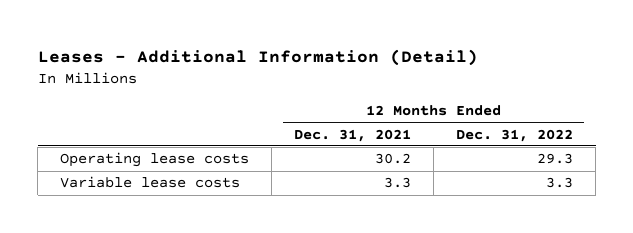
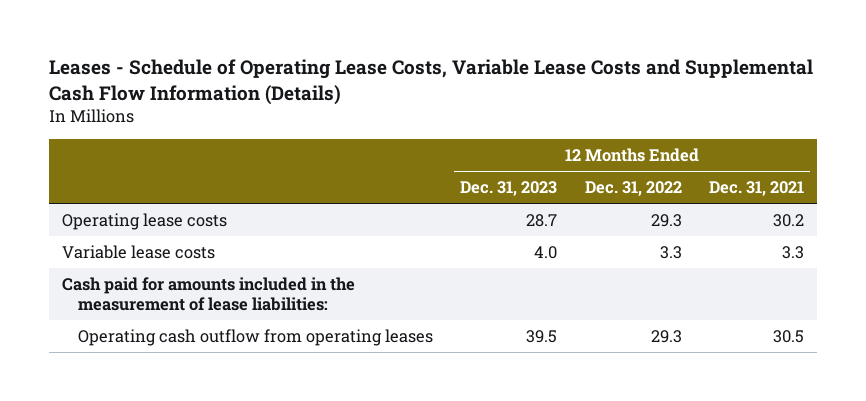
- Leases - Additional Information (Detail)
+ Leases - Schedule of Operating Lease Costs, Variable Lease Costs and Supplemental Cash Flow Information (Details)
- | 12 Months Ended Dec. 31, 2021 | 12 Months Ended Dec. 31, 2022
+ | 12 Months Ended Dec. 31, 2023 | 12 Months Ended Dec. 31, 2022 | 12 Months Ended Dec. 31, 2021
+ Cash paid for amounts included in the measurement of lease liabilities:
+ Operating cash outflow from operating leases | 39.5 | 29.3 | 30.5

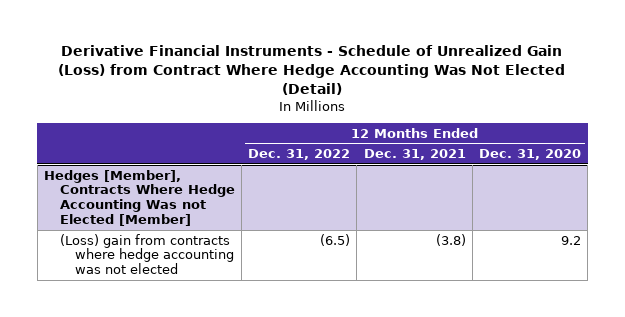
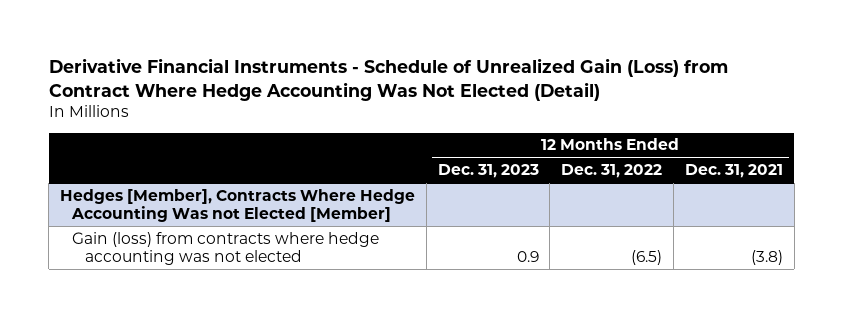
- | 12 Months Ended Dec. 31, 2022 | 12 Months Ended Dec. 31, 2021 | 12 Months Ended Dec. 31, 2020
+ | 12 Months Ended Dec. 31, 2023 | 12 Months Ended Dec. 31, 2022 | 12 Months Ended Dec. 31, 2021
@ Hedges [Member], Contracts Where Hedge Accounting Was not Elected [Member]
- (Loss) gain from contracts where hedge accounting was not elected | (6.5) | (3.8) | 9.2
+ Gain (loss) from contracts where hedge accounting was not elected | 0.9 | (6.5) | (3.8)

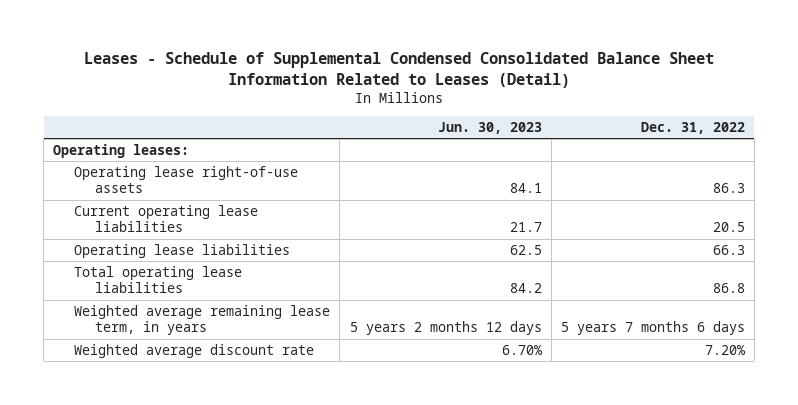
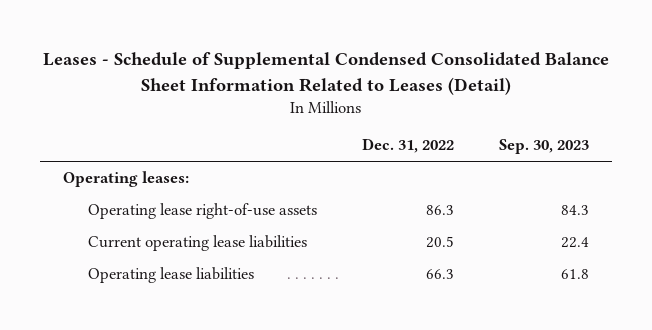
- | Jun. 30, 2023 | Dec. 31, 2022
+ | Dec. 31, 2022 | Sep. 30, 2023
- Total operating lease liabilities | 84.2 | 86.8
- Weighted average remaining lease term, in years | 5 years 2 months 12 days | 5 years 7 months 6 days
- Weighted average discount rate | 6.70% | 7.20%

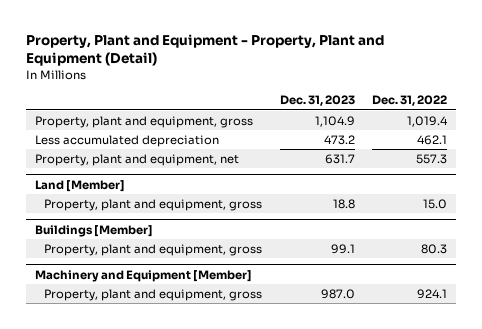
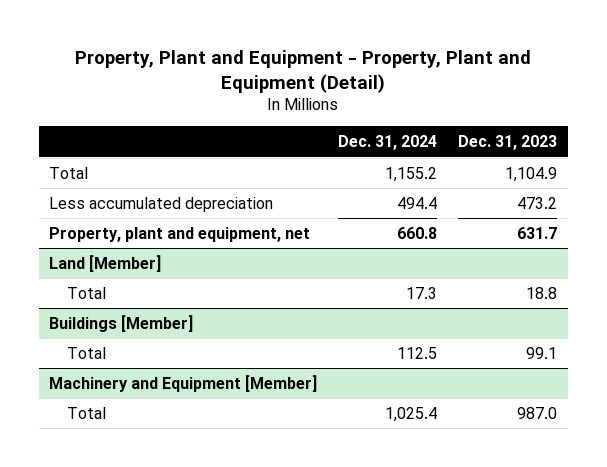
- | Dec. 31, 2023 | Dec. 31, 2022
+ | Dec. 31, 2024 | Dec. 31, 2023
- Property, plant and equipment, gross | 1,104.9 | 1,019.4
+ Total | 1,155.2 | 1,104.9
@ Land [Member]
- Property, plant and equipment, gross | 18.8 | 15.0
+ Total | 17.3 | 18.8
@ Buildings [Member]
- Property, plant and equipment, gross | 99.1 | 80.3
+ Total | 112.5 | 99.1
@ Machinery and Equipment [Member]
- Property, plant and equipment, gross | 987.0 | 924.1
+ Total | 1,025.4 | 987.0

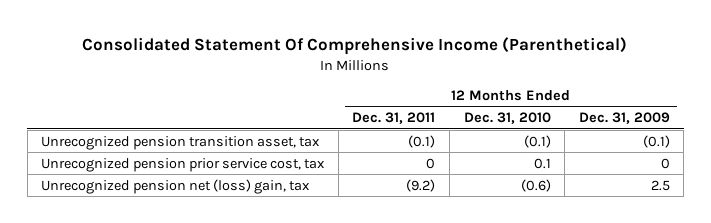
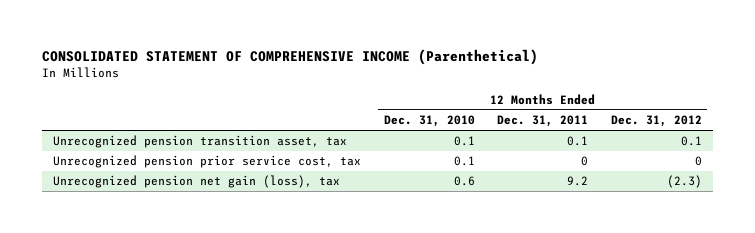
- Consolidated Statement Of Comprehensive Income (Parenthetical)
+ CONSOLIDATED STATEMENT OF COMPREHENSIVE INCOME (Parenthetical)
- | 12 Months Ended Dec. 31, 2011 | 12 Months Ended Dec. 31, 2010 | 12 Months Ended Dec. 31, 2009
+ | 12 Months Ended Dec. 31, 2010 | 12 Months Ended Dec. 31, 2011 | 12 Months Ended Dec. 31, 2012
- Unrecognized pension transition asset, tax | (0.1) | (0.1) | (0.1)
+ Unrecognized pension transition asset, tax | 0.1 | 0.1 | 0.1
- Unrecognized pension net (loss) gain, tax | (9.2) | (0.6) | 2.5
+ Unrecognized pension net gain (loss), tax | 0.6 | 9.2 | (2.3)

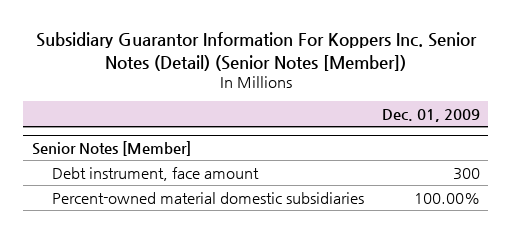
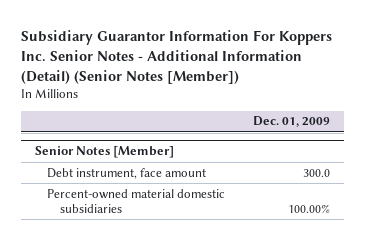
- Subsidiary Guarantor Information For Koppers Inc. Senior Notes (Detail) (Senior Notes [Member])
+ Subsidiary Guarantor Information For Koppers Inc. Senior Notes - Additional Information (Detail) (Senior Notes [Member])
@ Senior Notes [Member]
- Debt instrument, face amount | 300
+ Debt instrument, face amount | 300.0

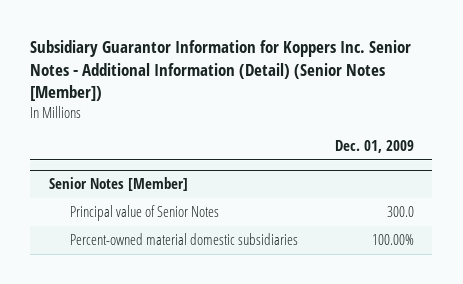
- Subsidiary Guarantor Information For Koppers Inc. Senior Notes - Additional Information (Detail) (Senior Notes [Member])
+ Subsidiary Guarantor Information for Koppers Inc. Senior Notes - Additional Information (Detail) (Senior Notes [Member])
@ Senior Notes [Member]
- Debt instrument, face amount | 300.0
+ Principal value of Senior Notes | 300.0

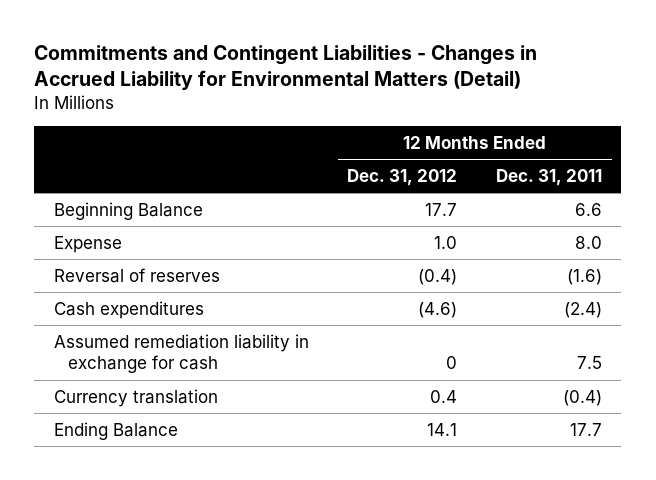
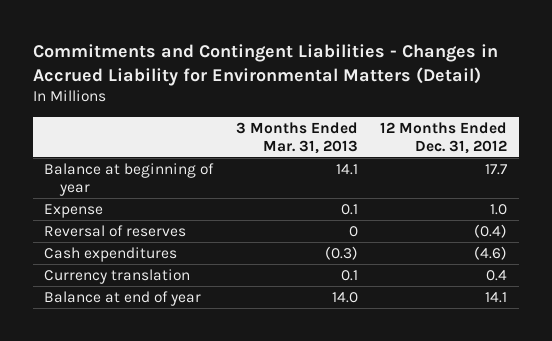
- | 12 Months Ended Dec. 31, 2012 | 12 Months Ended Dec. 31, 2011
+ | 3 Months Ended Mar. 31, 2013 | 12 Months Ended Dec. 31, 2012
- Beginning Balance | 17.7 | 6.6
+ Balance at beginning of year | 14.1 | 17.7
- Assumed remediation liability in exchange for cash | 0 | 7.5
- Ending Balance | 14.1 | 17.7
+ Balance at end of year | 14.0 | 14.1

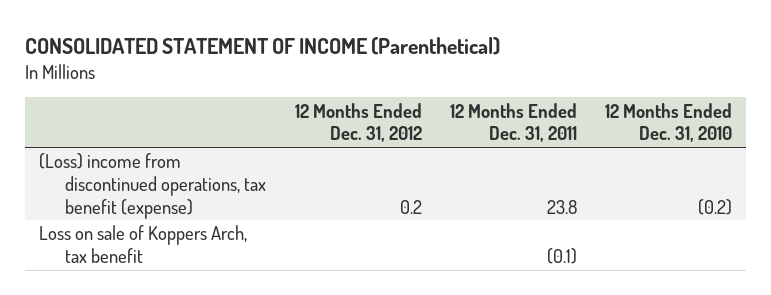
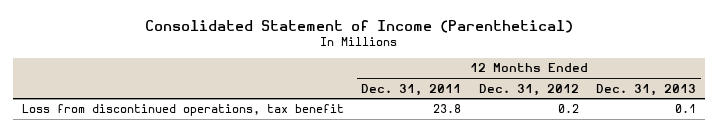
- CONSOLIDATED STATEMENT OF INCOME (Parenthetical)
+ Consolidated Statement of Income (Parenthetical)
- | 12 Months Ended Dec. 31, 2012 | 12 Months Ended Dec. 31, 2011 | 12 Months Ended Dec. 31, 2010
+ | 12 Months Ended Dec. 31, 2011 | 12 Months Ended Dec. 31, 2012 | 12 Months Ended Dec. 31, 2013
- (Loss) income from discontinued operations, tax benefit (expense) | 0.2 | 23.8 | (0.2)
- Loss on sale of Koppers Arch, tax benefit | | (0.1) |
+ Loss from discontinued operations, tax benefit | 23.8 | 0.2 | 0.1

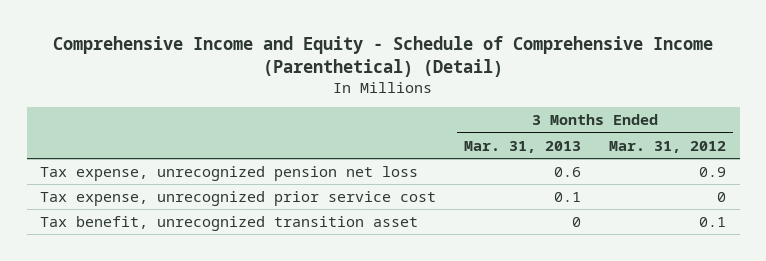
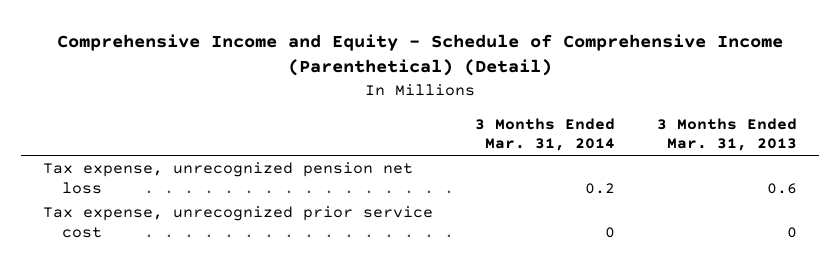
- | 3 Months Ended Mar. 31, 2013 | 3 Months Ended Mar. 31, 2012
+ | 3 Months Ended Mar. 31, 2014 | 3 Months Ended Mar. 31, 2013
- Tax expense, unrecognized prior service cost | 0.1 | 0
- Tax benefit, unrecognized transition asset | 0 | 0.1
+ Tax expense, unrecognized prior service cost | 0 | 0

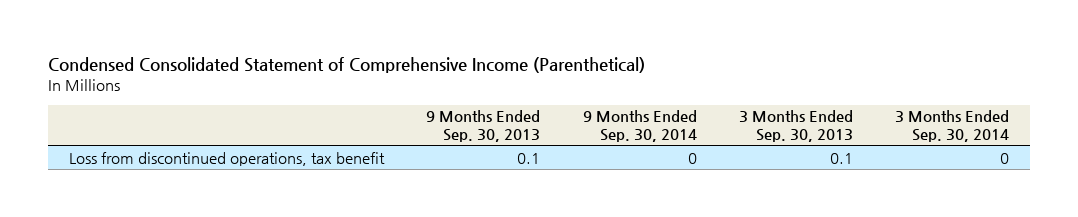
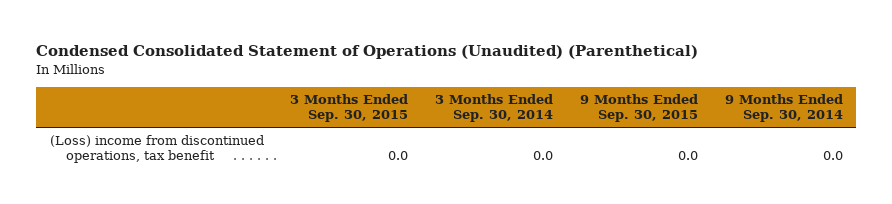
- Condensed Consolidated Statement of Comprehensive Income (Parenthetical)
+ Condensed Consolidated Statement of Operations (Unaudited) (Parenthetical)
- | 9 Months Ended Sep. 30, 2013 | 9 Months Ended Sep. 30, 2014 | 3 Months Ended Sep. 30, 2013 | 3 Months Ended Sep. 30, 2014
+ | 3 Months Ended Sep. 30, 2015 | 3 Months Ended Sep. 30, 2014 | 9 Months Ended Sep. 30, 2015 | 9 Months Ended Sep. 30, 2014
- Loss from discontinued operations, tax benefit | 0.1 | 0 | 0.1 | 0
+ (Loss) income from discontinued operations, tax benefit | 0.0 | 0.0 | 0.0 | 0.0

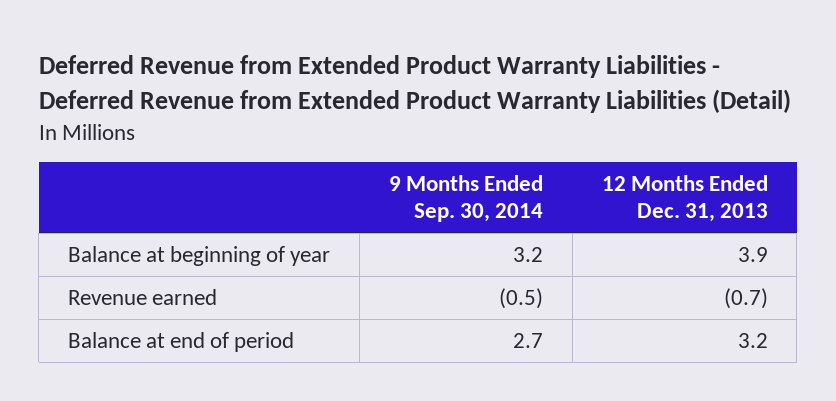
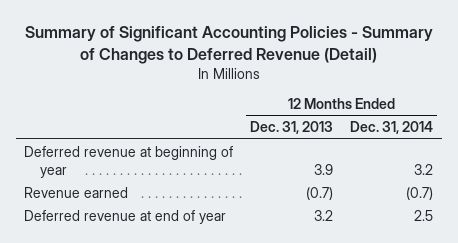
- Deferred Revenue from Extended Product Warranty Liabilities - Deferred Revenue from Extended Product Warranty Liabilities (Detail)
+ Summary of Significant Accounting Policies - Summary of Changes to Deferred Revenue (Detail)
- | 9 Months Ended Sep. 30, 2014 | 12 Months Ended Dec. 31, 2013
+ | 12 Months Ended Dec. 31, 2013 | 12 Months Ended Dec. 31, 2014
- Balance at beginning of year | 3.2 | 3.9
+ Deferred revenue at beginning of year | 3.9 | 3.2
- Balance at end of period | 2.7 | 3.2
+ Deferred revenue at end of year | 3.2 | 2.5

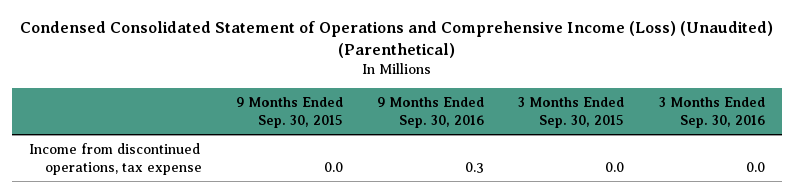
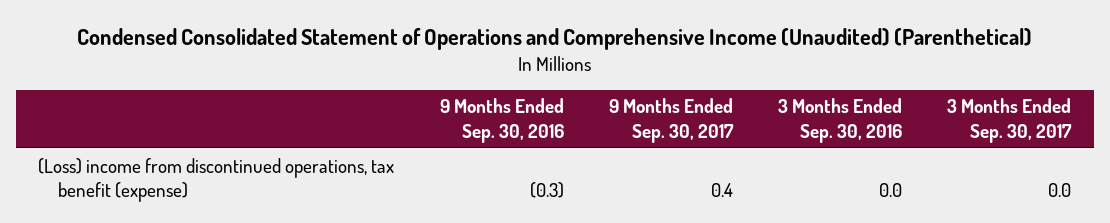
- Condensed Consolidated Statement of Operations and Comprehensive Income (Loss) (Unaudited) (Parenthetical)
+ Condensed Consolidated Statement of Operations and Comprehensive Income (Unaudited) (Parenthetical)
- | 9 Months Ended Sep. 30, 2015 | 9 Months Ended Sep. 30, 2016 | 3 Months Ended Sep. 30, 2015 | 3 Months Ended Sep. 30, 2016
+ | 9 Months Ended Sep. 30, 2016 | 9 Months Ended Sep. 30, 2017 | 3 Months Ended Sep. 30, 2016 | 3 Months Ended Sep. 30, 2017
- Income from discontinued operations, tax expense | 0.0 | 0.3 | 0.0 | 0.0
+ (Loss) income from discontinued operations, tax benefit (expense) | (0.3) | 0.4 | 0.0 | 0.0

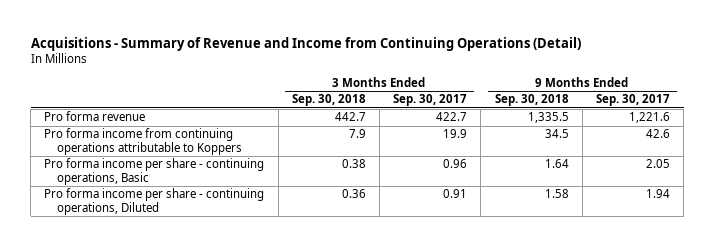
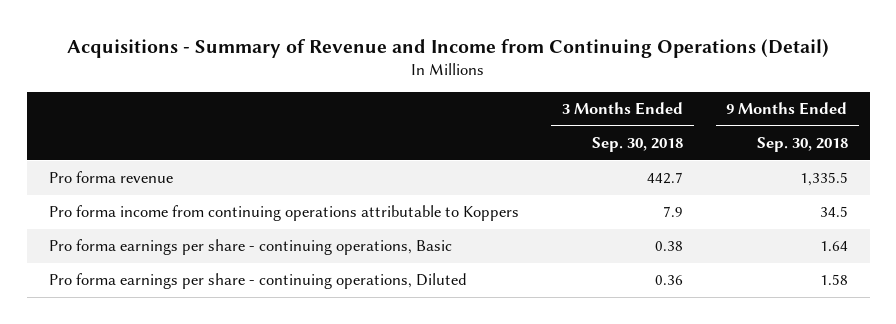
- | 3 Months Ended Sep. 30, 2018 | 3 Months Ended Sep. 30, 2017 | 9 Months Ended Sep. 30, 2018 | 9 Months Ended Sep. 30, 2017
+ | 3 Months Ended Sep. 30, 2018 | 9 Months Ended Sep. 30, 2018
- Pro forma income per share - continuing operations, Basic | 0.38 | 0.96 | 1.64 | 2.05
- Pro forma income per share - continuing operations, Diluted | 0.36 | 0.91 | 1.58 | 1.94
+ Pro forma earnings per share - continuing operations, Basic | 0.38 | 1.64
+ Pro forma earnings per share - continuing operations, Diluted | 0.36 | 1.58

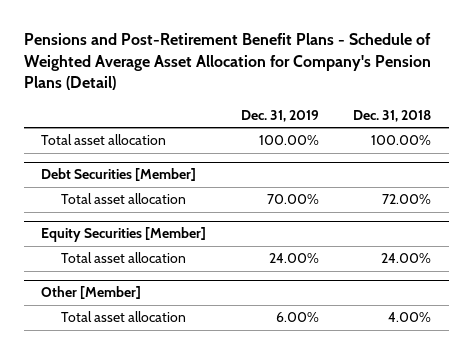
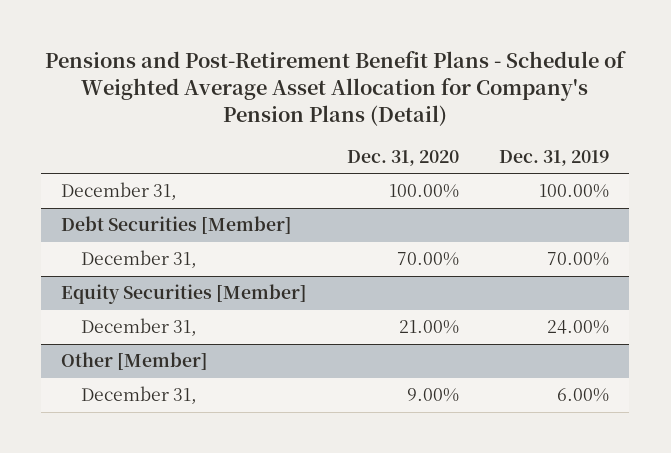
- | Dec. 31, 2019 | Dec. 31, 2018
+ | Dec. 31, 2020 | Dec. 31, 2019
- Total asset allocation | 100.00% | 100.00%
+ December 31, | 100.00% | 100.00%
@ Debt Securities [Member]
- Total asset allocation | 70.00% | 72.00%
+ December 31, | 70.00% | 70.00%
@ Equity Securities [Member]
- Total asset allocation | 24.00% | 24.00%
+ December 31, | 21.00% | 24.00%
@ Other [Member]
- Total asset allocation | 6.00% | 4.00%
+ December 31, | 9.00% | 6.00%

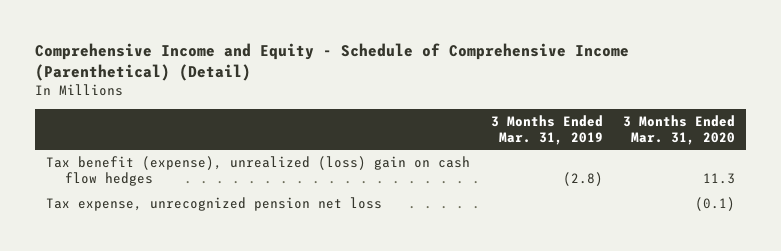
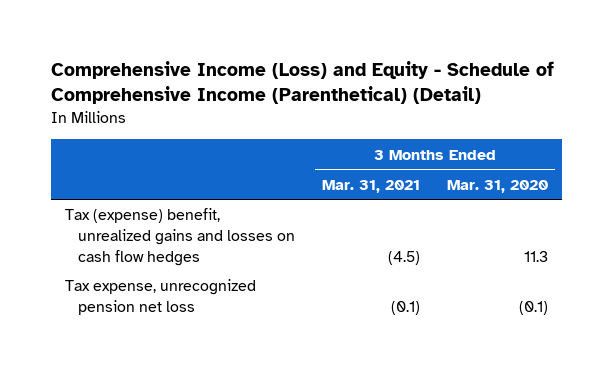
- Comprehensive Income and Equity - Schedule of Comprehensive Income (Parenthetical) (Detail)
+ Comprehensive Income (Loss) and Equity - Schedule of Comprehensive Income (Parenthetical) (Detail)
- | 3 Months Ended Mar. 31, 2019 | 3 Months Ended Mar. 31, 2020
+ | 3 Months Ended Mar. 31, 2021 | 3 Months Ended Mar. 31, 2020
- Tax benefit (expense), unrealized (loss) gain on cash flow hedges | (2.8) | 11.3
+ Tax (expense) benefit, unrealized gains and losses on cash flow hedges | (4.5) | 11.3

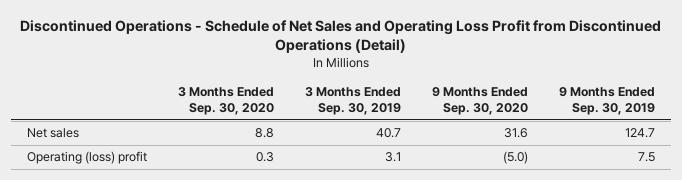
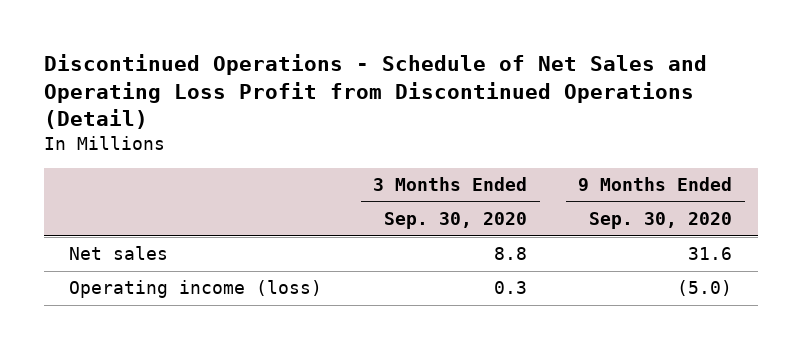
- | 3 Months Ended Sep. 30, 2020 | 3 Months Ended Sep. 30, 2019 | 9 Months Ended Sep. 30, 2020 | 9 Months Ended Sep. 30, 2019
+ | 3 Months Ended Sep. 30, 2020 | 9 Months Ended Sep. 30, 2020
- Operating (loss) profit | 0.3 | 3.1 | (5.0) | 7.5
+ Operating income (loss) | 0.3 | (5.0)

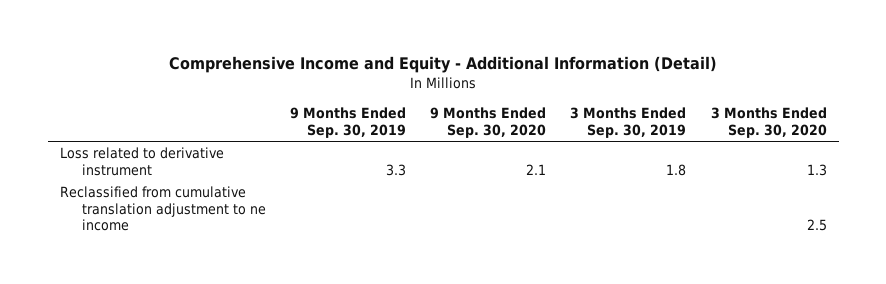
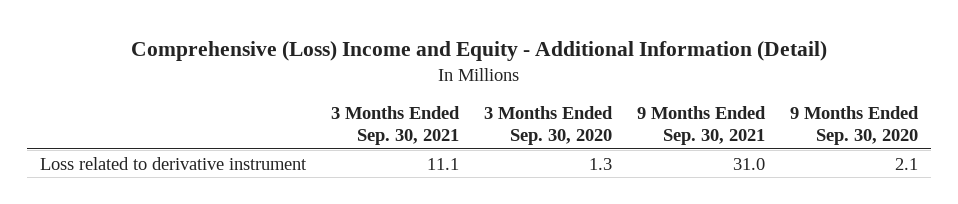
- Comprehensive Income and Equity - Additional Information (Detail)
+ Comprehensive (Loss) Income and Equity - Additional Information (Detail)
- | 9 Months Ended Sep. 30, 2019 | 9 Months Ended Sep. 30, 2020 | 3 Months Ended Sep. 30, 2019 | 3 Months Ended Sep. 30, 2020
+ | 3 Months Ended Sep. 30, 2021 | 3 Months Ended Sep. 30, 2020 | 9 Months Ended Sep. 30, 2021 | 9 Months Ended Sep. 30, 2020
- Reclassified from cumulative translation adjustment to ne income | | | | 2.5

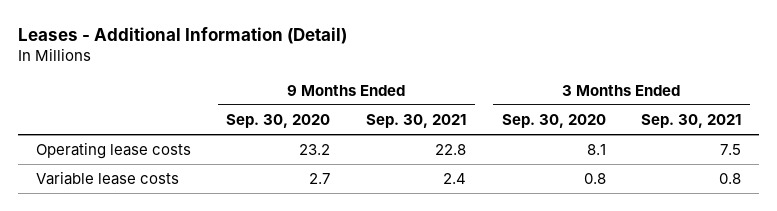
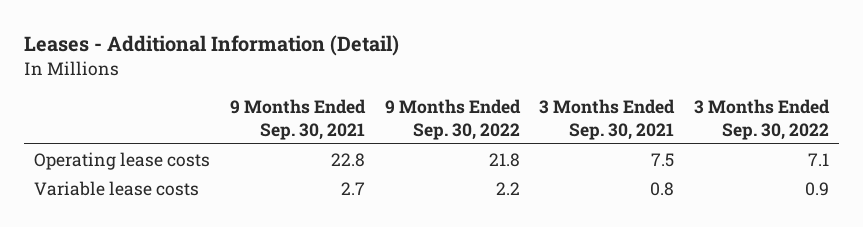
- | 9 Months Ended Sep. 30, 2020 | 9 Months Ended Sep. 30, 2021 | 3 Months Ended Sep. 30, 2020 | 3 Months Ended Sep. 30, 2021
+ | 9 Months Ended Sep. 30, 2021 | 9 Months Ended Sep. 30, 2022 | 3 Months Ended Sep. 30, 2021 | 3 Months Ended Sep. 30, 2022
- Variable lease costs | 2.7 | 2.4 | 0.8 | 0.8
+ Variable lease costs | 2.7 | 2.2 | 0.8 | 0.9

